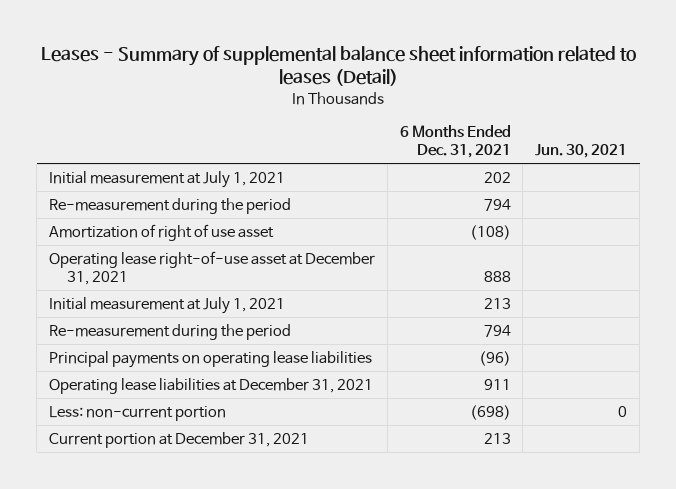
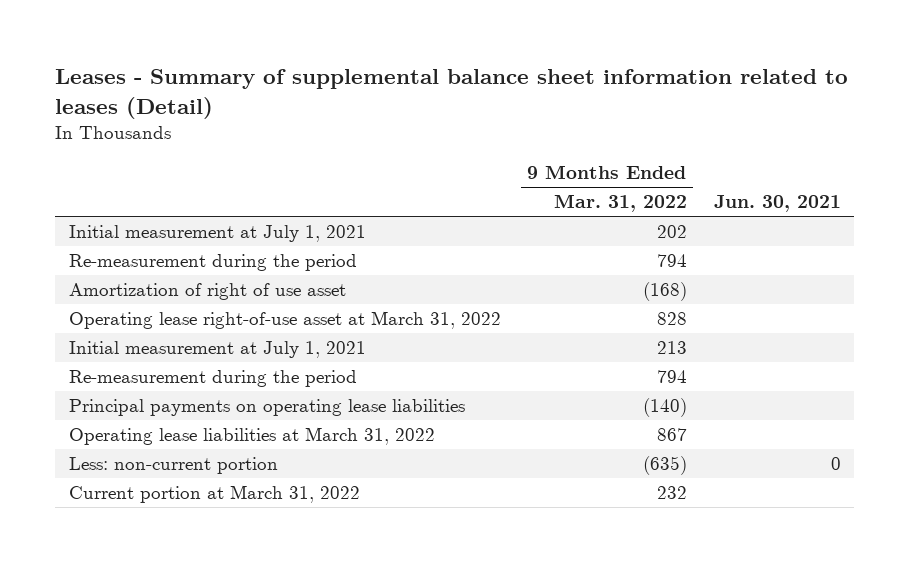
- | 6 Months Ended Dec. 31, 2021 | Jun. 30, 2021
+ | 9 Months Ended Mar. 31, 2022 | Jun. 30, 2021
- Operating lease right-of-use asset at December 31, 2021 | 888 |
+ Operating lease right-of-use asset at March 31, 2022 | 828 |
- Operating lease liabilities at December 31, 2021 | 911 |
+ Operating lease liabilities at March 31, 2022 | 867 |
- Current portion at December 31, 2021 | 213 |
+ Current portion at March 31, 2022 | 232 |

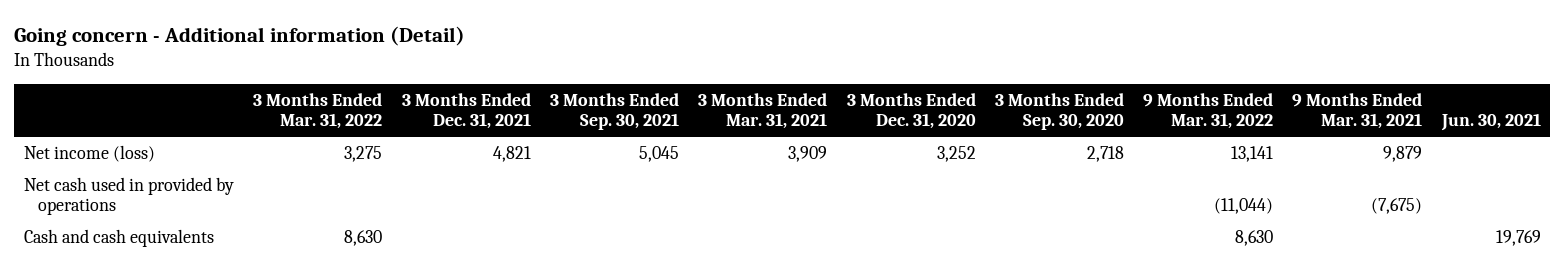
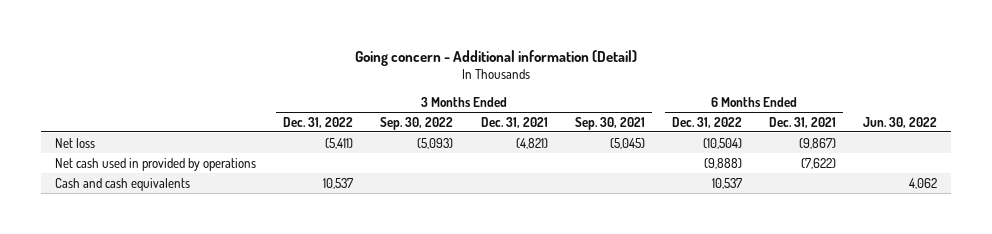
- | 3 Months Ended Mar. 31, 2022 | 3 Months Ended Dec. 31, 2021 | 3 Months Ended Sep. 30, 2021 | 3 Months Ended Mar. 31, 2021 | 3 Months Ended Dec. 31, 2020 | 3 Months Ended Sep. 30, 2020 | 9 Months Ended Mar. 31, 2022 | 9 Months Ended Mar. 31, 2021 | Jun. 30, 2021
+ | 3 Months Ended Dec. 31, 2022 | 3 Months Ended Sep. 30, 2022 | 3 Months Ended Dec. 31, 2021 | 3 Months Ended Sep. 30, 2021 | 6 Months Ended Dec. 31, 2022 | 6 Months Ended Dec. 31, 2021 | Jun. 30, 2022
- Net income (loss) | 3,275 | 4,821 | 5,045 | 3,909 | 3,252 | 2,718 | 13,141 | 9,879 |
+ Net loss | (5,411) | (5,093) | (4,821) | (5,045) | (10,504) | (9,867) |

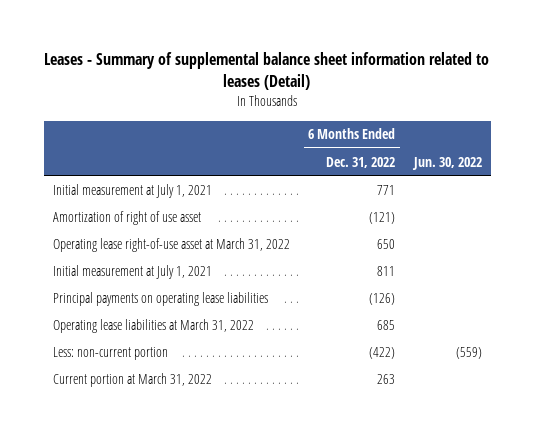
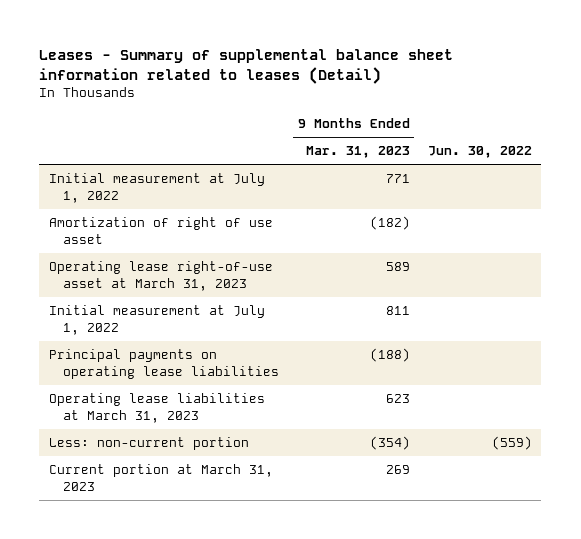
- | 6 Months Ended Dec. 31, 2022 | Jun. 30, 2022
+ | 9 Months Ended Mar. 31, 2023 | Jun. 30, 2022
- Initial measurement at July 1, 2021 | 771 |
+ Initial measurement at July 1, 2022 | 771 |
- Operating lease right-of-use asset at March 31, 2022 | 650 |
- Initial measurement at July 1, 2021 | 811 |
+ Operating lease right-of-use asset at March 31, 2023 | 589 |
+ Initial measurement at July 1, 2022 | 811 |
- Operating lease liabilities at March 31, 2022 | 685 |
+ Operating lease liabilities at March 31, 2023 | 623 |
- Current portion at March 31, 2022 | 263 |
+ Current portion at March 31, 2023 | 269 |

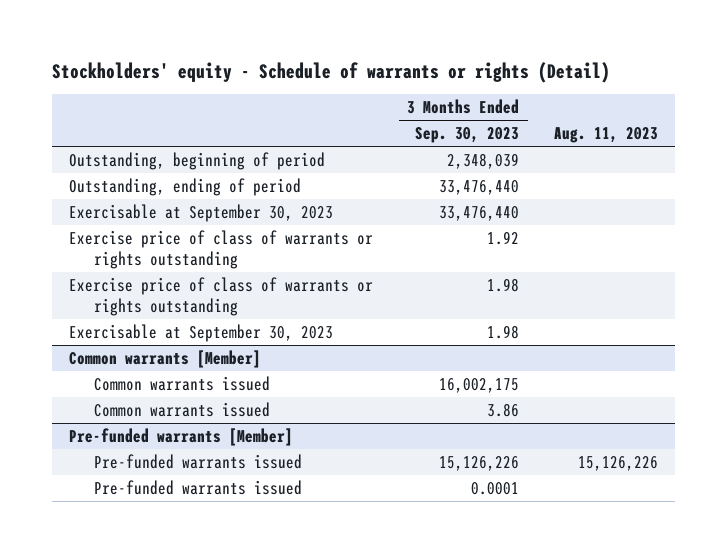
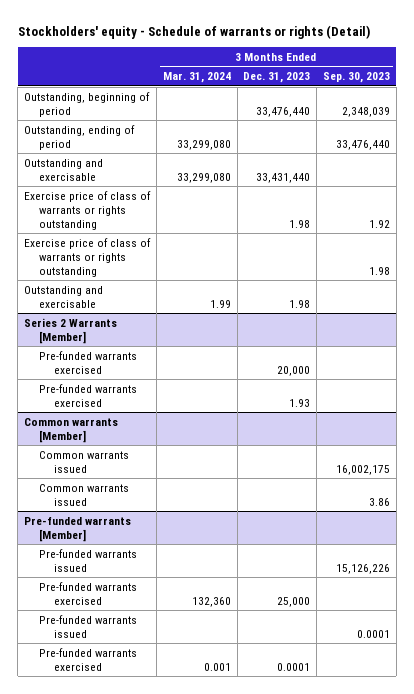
- | 3 Months Ended Sep. 30, 2023 | Aug. 11, 2023
+ | 3 Months Ended Mar. 31, 2024 | 3 Months Ended Dec. 31, 2023 | 3 Months Ended Sep. 30, 2023
- Exercisable at September 30, 2023 | 33,476,440 |
+ Outstanding and exercisable | 33,299,080 | 33,431,440 |
- Exercisable at September 30, 2023 | 1.98 |
+ Outstanding and exercisable | 1.99 | 1.98 |
+ Series 2 Warrants [Member]
+ Pre-funded warrants exercised | | 20,000 |
+ Pre-funded warrants exercised | | 1.93 |
@ Pre-funded warrants [Member]
+ Pre-funded warrants exercised | 132,360 | 25,000 |
+ Pre-funded warrants exercised | 0.001 | 0.0001 |

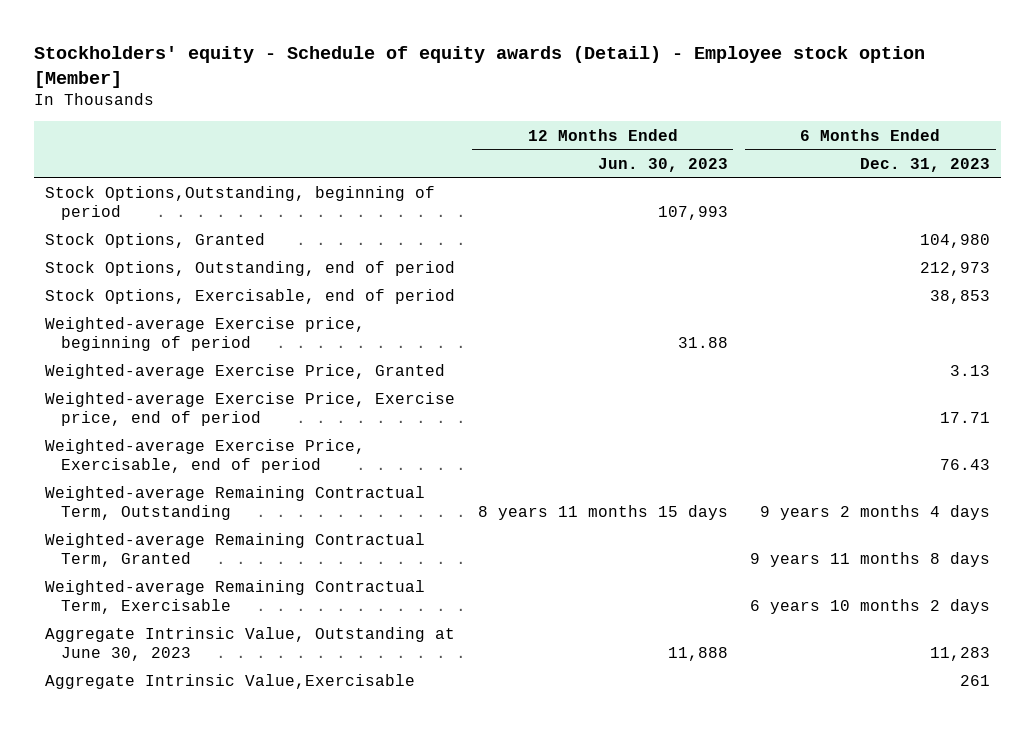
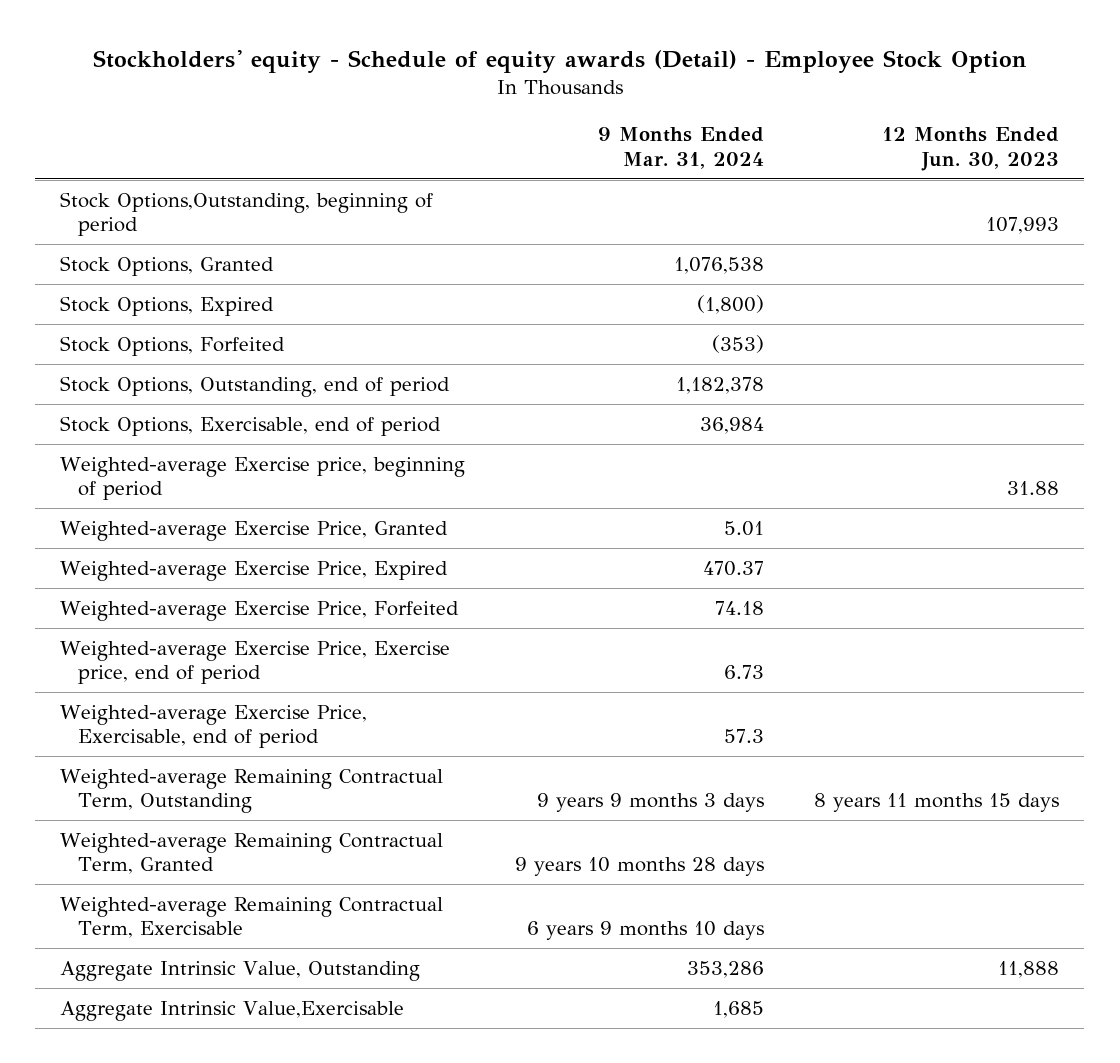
- Stockholders' equity - Schedule of equity awards (Detail) - Employee stock option [Member]
+ Stockholders' equity - Schedule of equity awards (Detail) - Employee Stock Option
- | 12 Months Ended Jun. 30, 2023 | 6 Months Ended Dec. 31, 2023
+ | 9 Months Ended Mar. 31, 2024 | 12 Months Ended Jun. 30, 2023
+ Stock Options, Expired | (1,800) |
+ Stock Options, Forfeited | (353) |
+ Weighted-average Exercise Price, Expired | 470.37 |
+ Weighted-average Exercise Price, Forfeited | 74.18 |
- Aggregate Intrinsic Value, Outstanding at June 30, 2023 | 11,888 | 11,283
+ Aggregate Intrinsic Value, Outstanding | 353,286 | 11,888

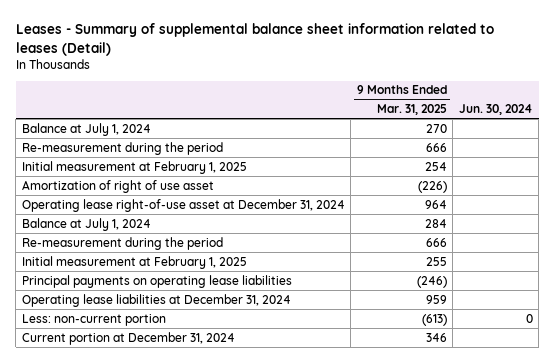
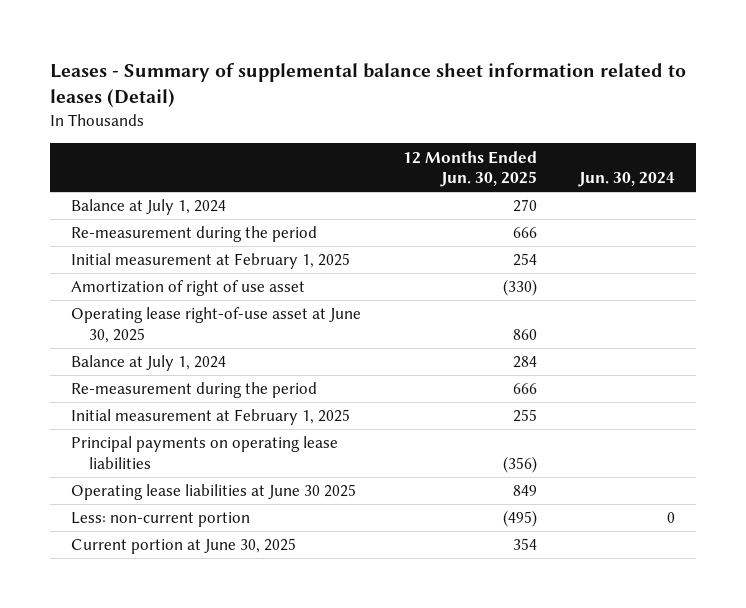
- | 9 Months Ended Mar. 31, 2025 | Jun. 30, 2024
+ | 12 Months Ended Jun. 30, 2025 | Jun. 30, 2024
- Operating lease right-of-use asset at December 31, 2024 | 964 |
+ Operating lease right-of-use asset at June 30, 2025 | 860 |
- Operating lease liabilities at December 31, 2024 | 959 |
+ Operating lease liabilities at June 30 2025 | 849 |
- Current portion at December 31, 2024 | 346 |
+ Current portion at June 30, 2025 | 354 |

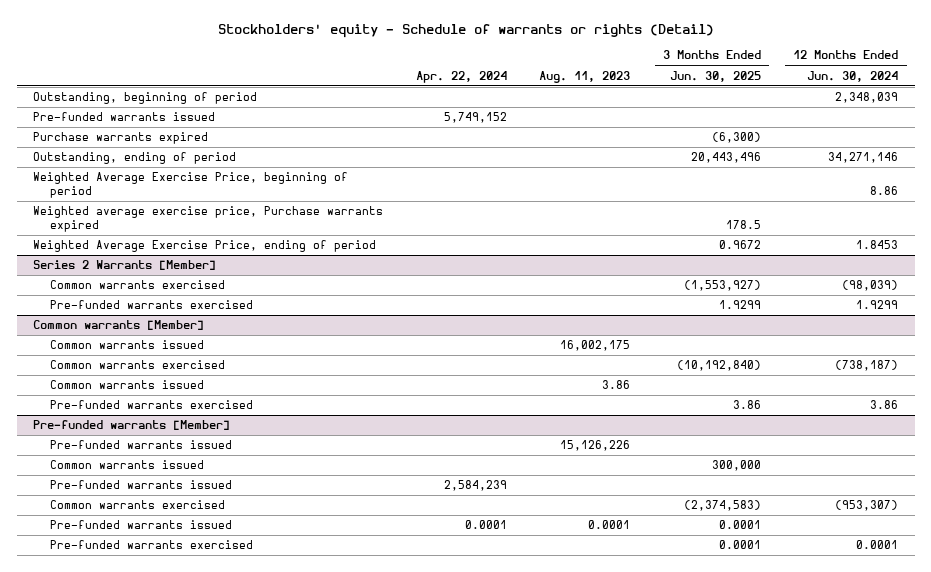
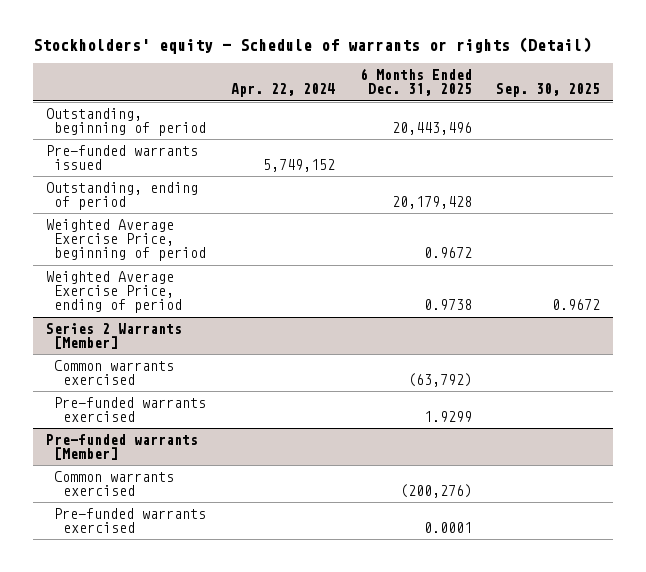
- | Apr. 22, 2024 | Aug. 11, 2023 | 3 Months Ended Jun. 30, 2025 | 12 Months Ended Jun. 30, 2024
+ | Apr. 22, 2024 | 6 Months Ended Dec. 31, 2025 | Sep. 30, 2025
- Purchase warrants expired | | | (6,300) |
- Weighted average exercise price, Purchase warrants expired | | | 178.5 |
- Common warrants [Member]
- Common warrants issued | | 16,002,175 | |
- Common warrants exercised | | | (10,192,840) | (738,187)
- Common warrants issued | | 3.86 | |
- Pre-funded warrants exercised | | | 3.86 | 3.86
@ Pre-funded warrants [Member]
- Pre-funded warrants issued | | 15,126,226 | |
- Common warrants issued | | | 300,000 |
- Pre-funded warrants issued | 2,584,239 | | |
- Pre-funded warrants issued | 0.0001 | 0.0001 | 0.0001 |

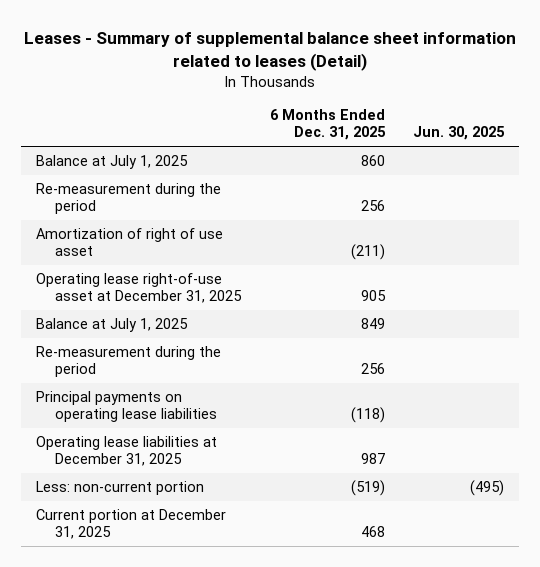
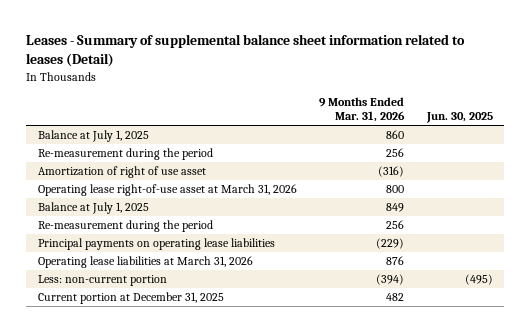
- | 6 Months Ended Dec. 31, 2025 | Jun. 30, 2025
+ | 9 Months Ended Mar. 31, 2026 | Jun. 30, 2025
- Operating lease right-of-use asset at December 31, 2025 | 905 |
+ Operating lease right-of-use asset at March 31, 2026 | 800 |
- Operating lease liabilities at December 31, 2025 | 987 |
+ Operating lease liabilities at March 31, 2026 | 876 |

